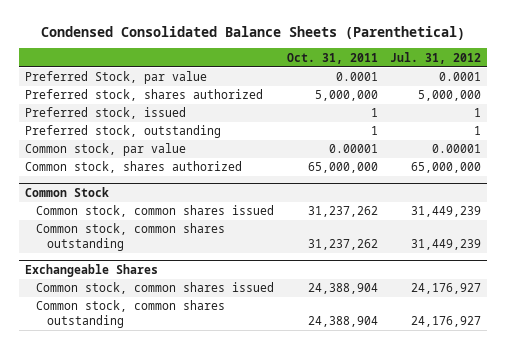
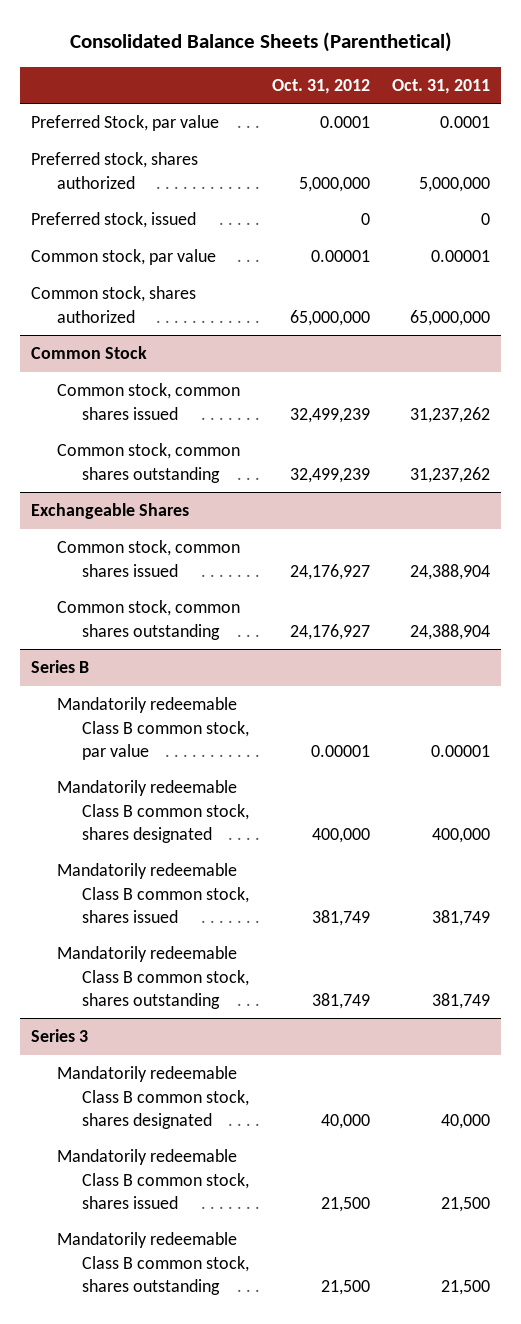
- Condensed Consolidated Balance Sheets (Parenthetical)
+ Consolidated Balance Sheets (Parenthetical)
- | Oct. 31, 2011 | Jul. 31, 2012
+ | Oct. 31, 2012 | Oct. 31, 2011
- Preferred stock, issued | 1 | 1
- Preferred stock, outstanding | 1 | 1
+ Preferred stock, issued | 0 | 0
+ Series B
+ Mandatorily redeemable Class B common stock, par value | 0.00001 | 0.00001
+ Mandatorily redeemable Class B common stock, shares designated | 400,000 | 400,000
+ Mandatorily redeemable Class B common stock, shares issued | 381,749 | 381,749
+ Mandatorily redeemable Class B common stock, shares outstanding | 381,749 | 381,749
+ Series 3
+ Mandatorily redeemable Class B common stock, shares designated | 40,000 | 40,000
+ Mandatorily redeemable Class B common stock, shares issued | 21,500 | 21,500
+ Mandatorily redeemable Class B common stock, shares outstanding | 21,500 | 21,500

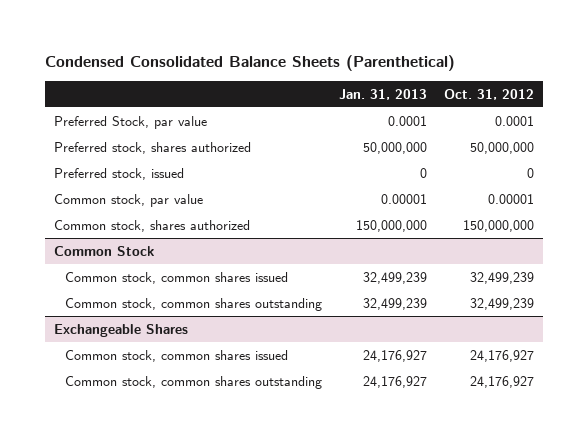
- Consolidated Balance Sheets (Parenthetical)
+ Condensed Consolidated Balance Sheets (Parenthetical)
- | Oct. 31, 2012 | Oct. 31, 2011
+ | Jan. 31, 2013 | Oct. 31, 2012
- Preferred stock, shares authorized | 5,000,000 | 5,000,000
+ Preferred stock, shares authorized | 50,000,000 | 50,000,000
- Common stock, shares authorized | 65,000,000 | 65,000,000
+ Common stock, shares authorized | 150,000,000 | 150,000,000
- Series B
- Mandatorily redeemable Class B common stock, par value | 0.00001 | 0.00001
- Mandatorily redeemable Class B common stock, shares designated | 400,000 | 400,000
- Mandatorily redeemable Class B common stock, shares issued | 381,749 | 381,749
- Mandatorily redeemable Class B common stock, shares outstanding | 381,749 | 381,749
- Series 3
- Mandatorily redeemable Class B common stock, shares designated | 40,000 | 40,000
- Mandatorily redeemable Class B common stock, shares issued | 21,500 | 21,500
- Mandatorily redeemable Class B common stock, shares outstanding | 21,500 | 21,500

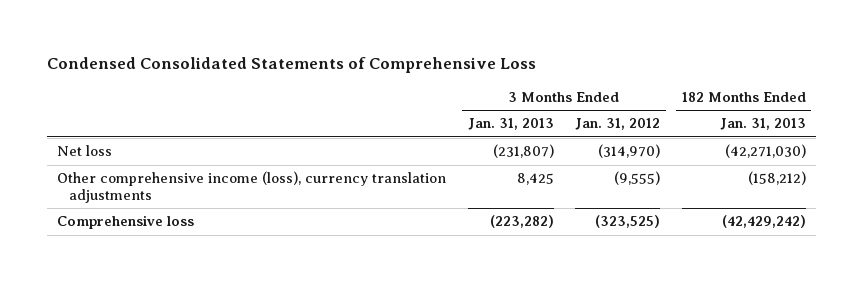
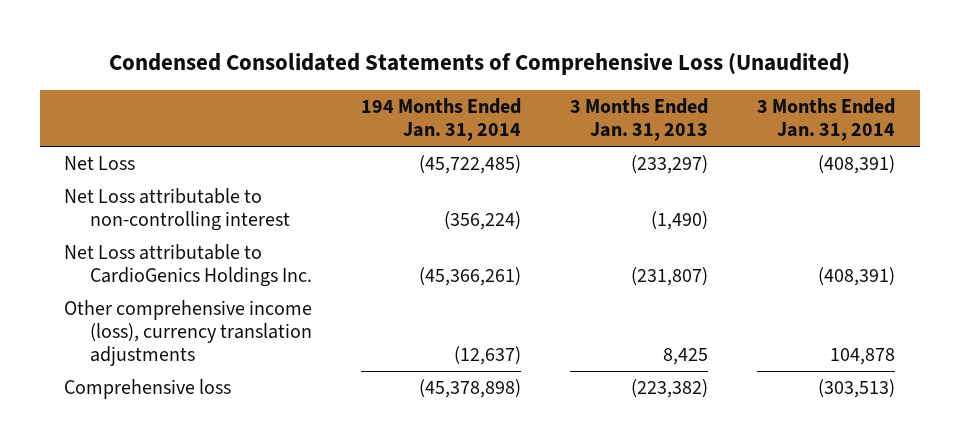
- Condensed Consolidated Statements of Comprehensive Loss
+ Condensed Consolidated Statements of Comprehensive Loss (Unaudited)
- | 3 Months Ended Jan. 31, 2013 | 3 Months Ended Jan. 31, 2012 | 182 Months Ended Jan. 31, 2013
+ | 194 Months Ended Jan. 31, 2014 | 3 Months Ended Jan. 31, 2013 | 3 Months Ended Jan. 31, 2014
- Net loss | (231,807) | (314,970) | (42,271,030)
+ Net Loss | (45,722,485) | (233,297) | (408,391)
+ Net Loss attributable to non-controlling interest | (356,224) | (1,490) |
+ Net Loss attributable to CardioGenics Holdings Inc. | (45,366,261) | (231,807) | (408,391)
- Comprehensive loss | (223,282) | (323,525) | (42,429,242)
+ Comprehensive loss | (45,378,898) | (223,382) | (303,513)

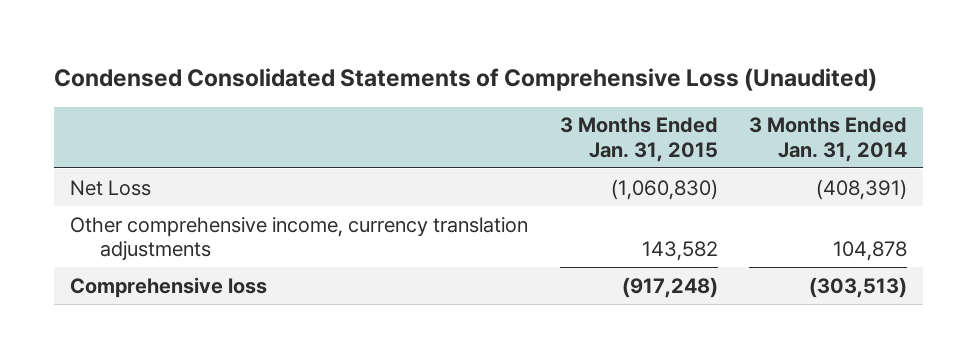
- | 194 Months Ended Jan. 31, 2014 | 3 Months Ended Jan. 31, 2013 | 3 Months Ended Jan. 31, 2014
+ | 3 Months Ended Jan. 31, 2015 | 3 Months Ended Jan. 31, 2014
- Net Loss attributable to non-controlling interest | (356,224) | (1,490) |
- Net Loss attributable to CardioGenics Holdings Inc. | (45,366,261) | (231,807) | (408,391)
- Other comprehensive income (loss), currency translation adjustments | (12,637) | 8,425 | 104,878
+ Other comprehensive income, currency translation adjustments | 143,582 | 104,878

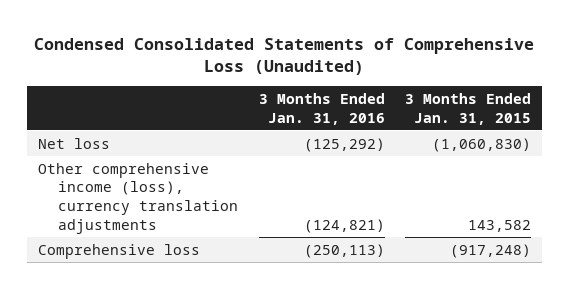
- | 3 Months Ended Jan. 31, 2015 | 3 Months Ended Jan. 31, 2014
+ | 3 Months Ended Jan. 31, 2016 | 3 Months Ended Jan. 31, 2015
- Net Loss | (1,060,830) | (408,391)
- Other comprehensive income, currency translation adjustments | 143,582 | 104,878
+ Net loss | (125,292) | (1,060,830)
+ Other comprehensive income (loss), currency translation adjustments | (124,821) | 143,582

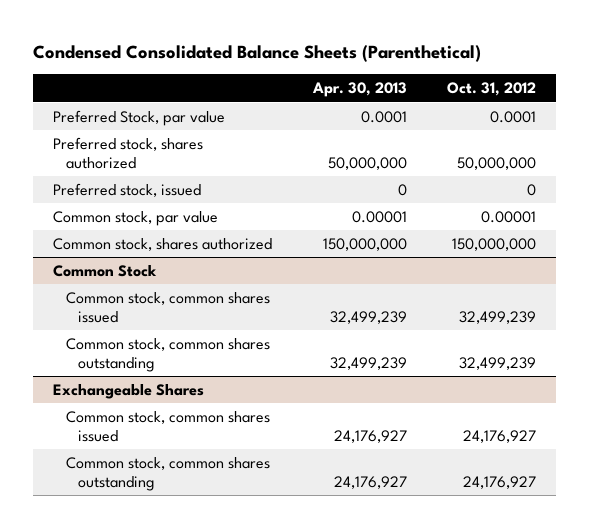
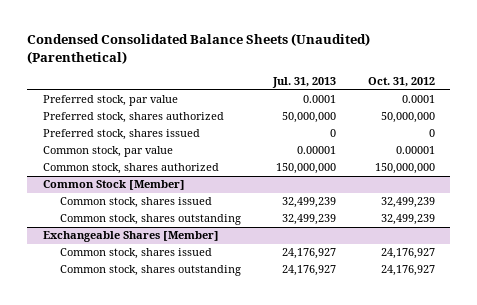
- Condensed Consolidated Balance Sheets (Parenthetical)
+ Condensed Consolidated Balance Sheets (Unaudited) (Parenthetical)
- | Apr. 30, 2013 | Oct. 31, 2012
+ | Jul. 31, 2013 | Oct. 31, 2012
- Preferred Stock, par value | 0.0001 | 0.0001
+ Preferred stock, par value | 0.0001 | 0.0001
- Preferred stock, issued | 0 | 0
+ Preferred stock, shares issued | 0 | 0
- Common Stock
- Common stock, common shares issued | 32,499,239 | 32,499,239
- Common stock, common shares outstanding | 32,499,239 | 32,499,239
- Exchangeable Shares
- Common stock, common shares issued | 24,176,927 | 24,176,927
- Common stock, common shares outstanding | 24,176,927 | 24,176,927
+ Common Stock [Member]
+ Common stock, shares issued | 32,499,239 | 32,499,239
+ Common stock, shares outstanding | 32,499,239 | 32,499,239
+ Exchangeable Shares [Member]
+ Common stock, shares issued | 24,176,927 | 24,176,927
+ Common stock, shares outstanding | 24,176,927 | 24,176,927

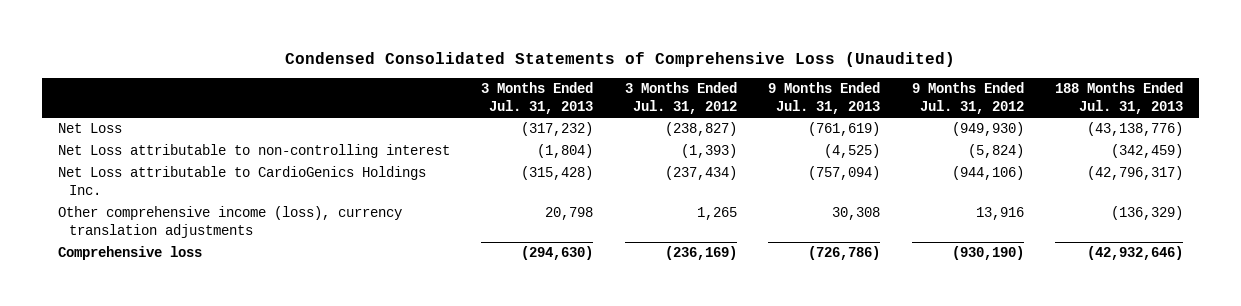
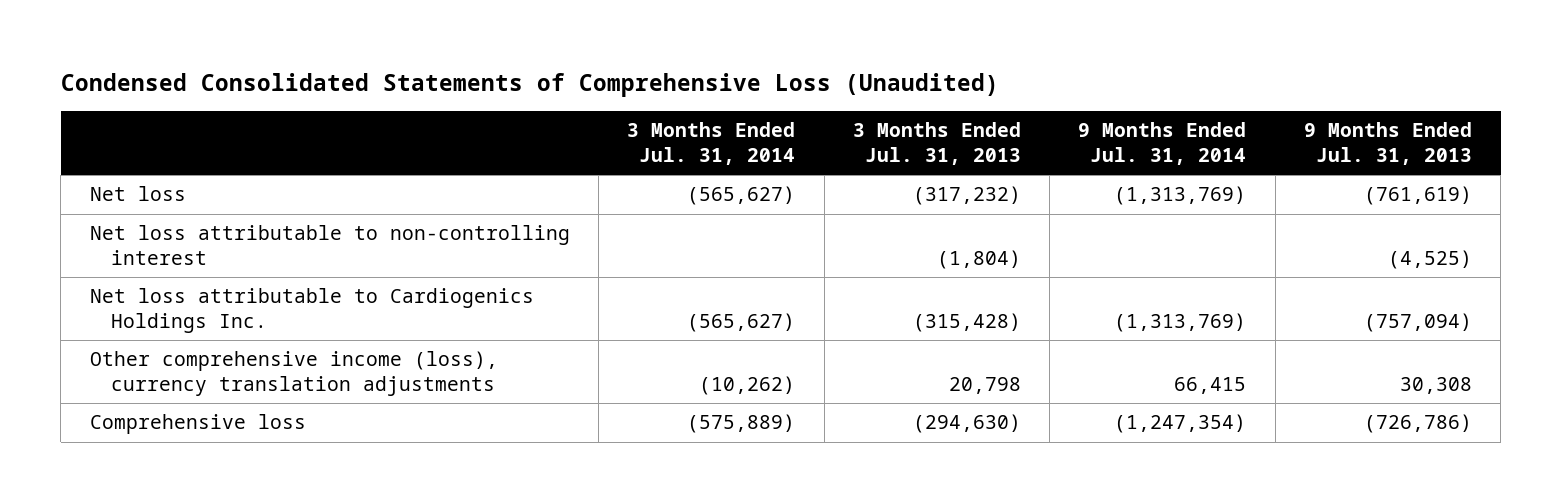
- | 3 Months Ended Jul. 31, 2013 | 3 Months Ended Jul. 31, 2012 | 9 Months Ended Jul. 31, 2013 | 9 Months Ended Jul. 31, 2012 | 188 Months Ended Jul. 31, 2013
+ | 3 Months Ended Jul. 31, 2014 | 3 Months Ended Jul. 31, 2013 | 9 Months Ended Jul. 31, 2014 | 9 Months Ended Jul. 31, 2013
- Net Loss | (317,232) | (238,827) | (761,619) | (949,930) | (43,138,776)
- Net Loss attributable to non-controlling interest | (1,804) | (1,393) | (4,525) | (5,824) | (342,459)
- Net Loss attributable to CardioGenics Holdings Inc. | (315,428) | (237,434) | (757,094) | (944,106) | (42,796,317)
+ Net loss | (565,627) | (317,232) | (1,313,769) | (761,619)
+ Net loss attributable to non-controlling interest | | (1,804) | | (4,525)
+ Net loss attributable to Cardiogenics Holdings Inc. | (565,627) | (315,428) | (1,313,769) | (757,094)

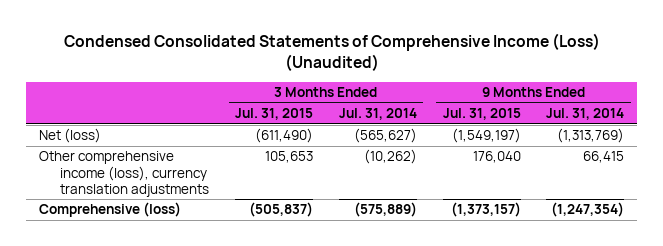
- Condensed Consolidated Statements of Comprehensive Loss (Unaudited)
+ Condensed Consolidated Statements of Comprehensive Income (Loss) (Unaudited)
- | 3 Months Ended Jul. 31, 2014 | 3 Months Ended Jul. 31, 2013 | 9 Months Ended Jul. 31, 2014 | 9 Months Ended Jul. 31, 2013
+ | 3 Months Ended Jul. 31, 2015 | 3 Months Ended Jul. 31, 2014 | 9 Months Ended Jul. 31, 2015 | 9 Months Ended Jul. 31, 2014
- Net loss | (565,627) | (317,232) | (1,313,769) | (761,619)
- Net loss attributable to non-controlling interest | | (1,804) | | (4,525)
- Net loss attributable to Cardiogenics Holdings Inc. | (565,627) | (315,428) | (1,313,769) | (757,094)
+ Net (loss) | (611,490) | (565,627) | (1,549,197) | (1,313,769)
- Comprehensive loss | (575,889) | (294,630) | (1,247,354) | (726,786)
+ Comprehensive (loss) | (505,837) | (575,889) | (1,373,157) | (1,247,354)

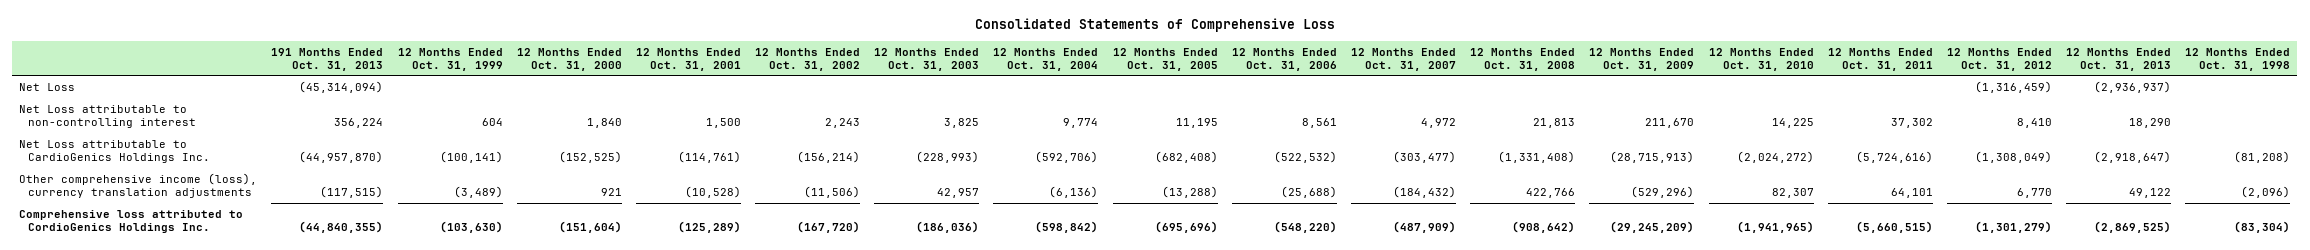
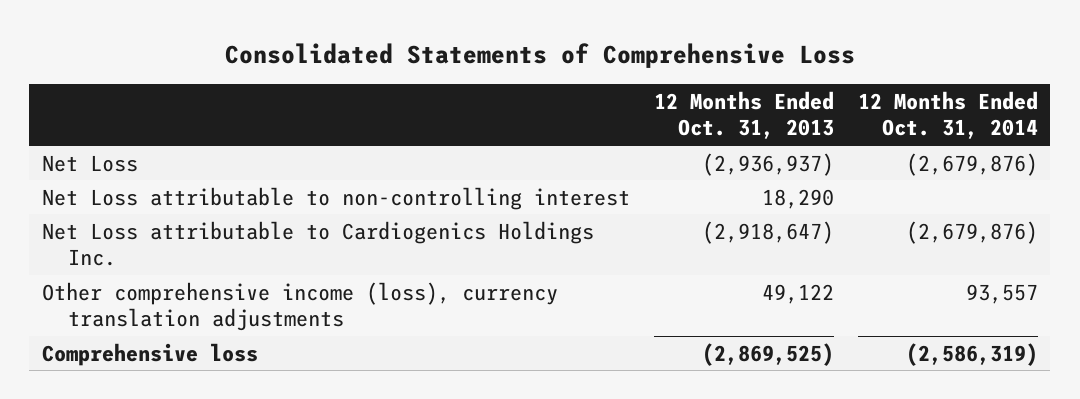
- | 191 Months Ended Oct. 31, 2013 | 12 Months Ended Oct. 31, 1999 | 12 Months Ended Oct. 31, 2000 | 12 Months Ended Oct. 31, 2001 | 12 Months Ended Oct. 31, 2002 | 12 Months Ended Oct. 31, 2003 | 12 Months Ended Oct. 31, 2004 | 12 Months Ended Oct. 31, 2005 | 12 Months Ended Oct. 31, 2006 | 12 Months Ended Oct. 31, 2007 | 12 Months Ended Oct. 31, 2008 | 12 Months Ended Oct. 31, 2009 | 12 Months Ended Oct. 31, 2010 | 12 Months Ended Oct. 31, 2011 | 12 Months Ended Oct. 31, 2012 | 12 Months Ended Oct. 31, 2013 | 12 Months Ended Oct. 31, 1998
+ | 12 Months Ended Oct. 31, 2013 | 12 Months Ended Oct. 31, 2014
- Net Loss attributable to CardioGenics Holdings Inc. | (44,957,870) | (100,141) | (152,525) | (114,761) | (156,214) | (228,993) | (592,706) | (682,408) | (522,532) | (303,477) | (1,331,408) | (28,715,913) | (2,024,272) | (5,724,616) | (1,308,049) | (2,918,647) | (81,208)
+ Net Loss attributable to Cardiogenics Holdings Inc. | (2,918,647) | (2,679,876)
- Comprehensive loss attributed to CordioGenics Holdings Inc. | (44,840,355) | (103,630) | (151,604) | (125,289) | (167,720) | (186,036) | (598,842) | (695,696) | (548,220) | (487,909) | (908,642) | (29,245,209) | (1,941,965) | (5,660,515) | (1,301,279) | (2,869,525) | (83,304)
+ Comprehensive loss | (2,869,525) | (2,586,319)

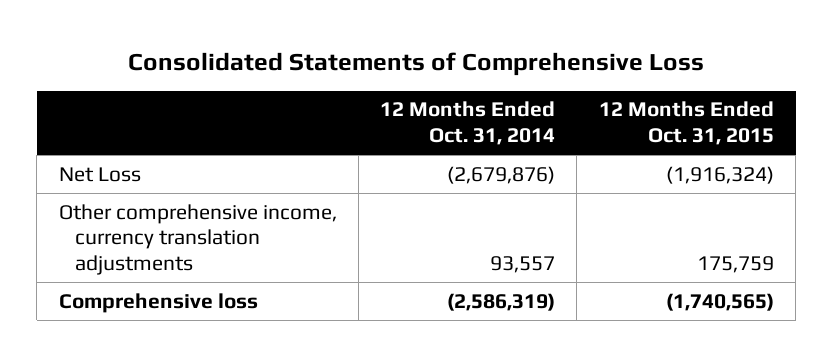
- | 12 Months Ended Oct. 31, 2013 | 12 Months Ended Oct. 31, 2014
+ | 12 Months Ended Oct. 31, 2014 | 12 Months Ended Oct. 31, 2015
- Net Loss attributable to non-controlling interest | 18,290 |
- Net Loss attributable to Cardiogenics Holdings Inc. | (2,918,647) | (2,679,876)
- Other comprehensive income (loss), currency translation adjustments | 49,122 | 93,557
+ Other comprehensive income, currency translation adjustments | 93,557 | 175,759

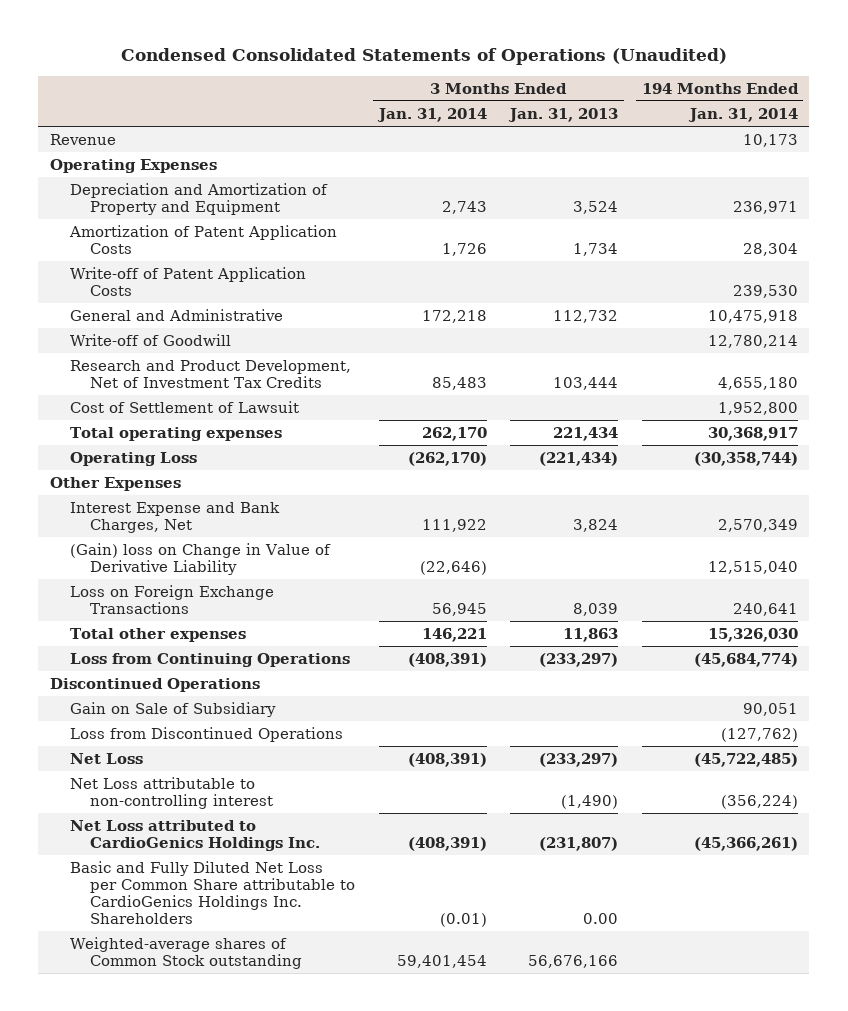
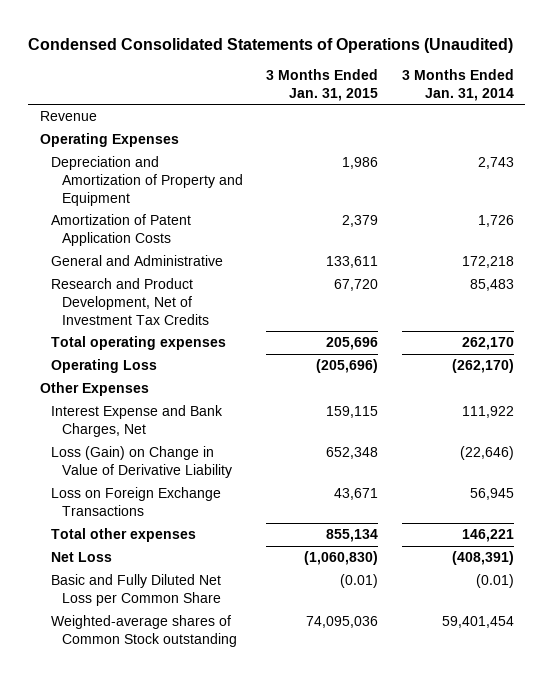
- | 3 Months Ended Jan. 31, 2014 | 3 Months Ended Jan. 31, 2013 | 194 Months Ended Jan. 31, 2014
+ | 3 Months Ended Jan. 31, 2015 | 3 Months Ended Jan. 31, 2014
- Write-off of Patent Application Costs | | | 239,530
- Write-off of Goodwill | | | 12,780,214
- Cost of Settlement of Lawsuit | | | 1,952,800
- (Gain) loss on Change in Value of Derivative Liability | (22,646) | | 12,515,040
+ Loss (Gain) on Change in Value of Derivative Liability | 652,348 | (22,646)
- Loss from Continuing Operations | (408,391) | (233,297) | (45,684,774)
- Discontinued Operations
- Gain on Sale of Subsidiary | | | 90,051
- Loss from Discontinued Operations | | | (127,762)
- Net Loss attributable to non-controlling interest | | (1,490) | (356,224)
- Net Loss attributed to CardioGenics Holdings Inc. | (408,391) | (231,807) | (45,366,261)
- Basic and Fully Diluted Net Loss per Common Share attributable to CardioGenics Holdings Inc. Shareholders | (0.01) | 0.00 |
+ Basic and Fully Diluted Net Loss per Common Share | (0.01) | (0.01)

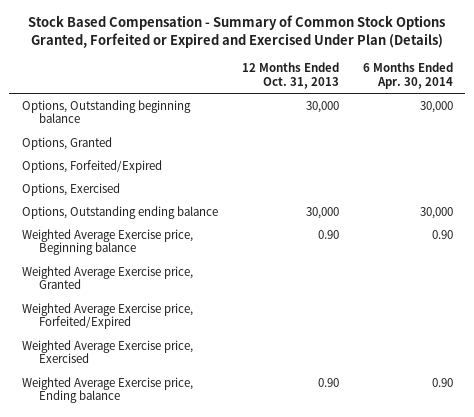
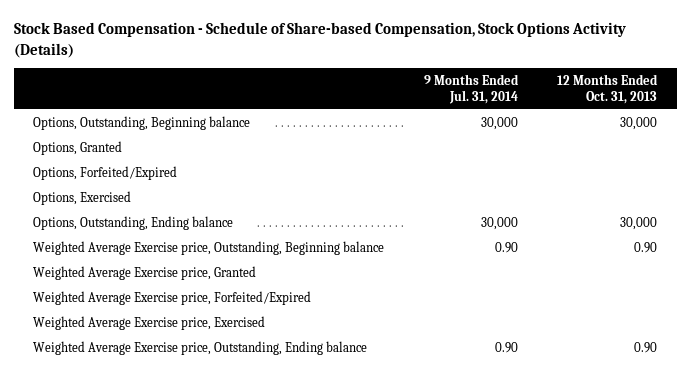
- Stock Based Compensation - Summary of Common Stock Options Granted, Forfeited or Expired and Exercised Under Plan (Details)
+ Stock Based Compensation - Schedule of Share-based Compensation, Stock Options Activity (Details)
- | 12 Months Ended Oct. 31, 2013 | 6 Months Ended Apr. 30, 2014
+ | 9 Months Ended Jul. 31, 2014 | 12 Months Ended Oct. 31, 2013
- Options, Outstanding beginning balance | 30,000 | 30,000
+ Options, Outstanding, Beginning balance | 30,000 | 30,000
- Options, Outstanding ending balance | 30,000 | 30,000
- Weighted Average Exercise price, Beginning balance | 0.90 | 0.90
+ Options, Outstanding, Ending balance | 30,000 | 30,000
+ Weighted Average Exercise price, Outstanding, Beginning balance | 0.90 | 0.90
- Weighted Average Exercise price, Ending balance | 0.90 | 0.90
+ Weighted Average Exercise price, Outstanding, Ending balance | 0.90 | 0.90

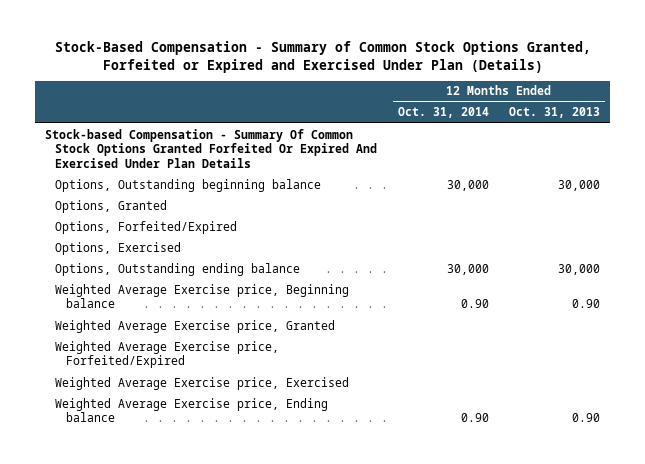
- Stock Based Compensation - Schedule of Share-based Compensation, Stock Options Activity (Details)
+ Stock-Based Compensation - Summary of Common Stock Options Granted, Forfeited or Expired and Exercised Under Plan (Details)
- | 9 Months Ended Jul. 31, 2014 | 12 Months Ended Oct. 31, 2013
+ | 12 Months Ended Oct. 31, 2014 | 12 Months Ended Oct. 31, 2013
- Options, Outstanding, Beginning balance | 30,000 | 30,000
+ Stock-based Compensation - Summary Of Common Stock Options Granted Forfeited Or Expired And Exercised Under Plan Details
+ Options, Outstanding beginning balance | 30,000 | 30,000
- Options, Outstanding, Ending balance | 30,000 | 30,000
- Weighted Average Exercise price, Outstanding, Beginning balance | 0.90 | 0.90
+ Options, Outstanding ending balance | 30,000 | 30,000
+ Weighted Average Exercise price, Beginning balance | 0.90 | 0.90
- Weighted Average Exercise price, Outstanding, Ending balance | 0.90 | 0.90
+ Weighted Average Exercise price, Ending balance | 0.90 | 0.90

